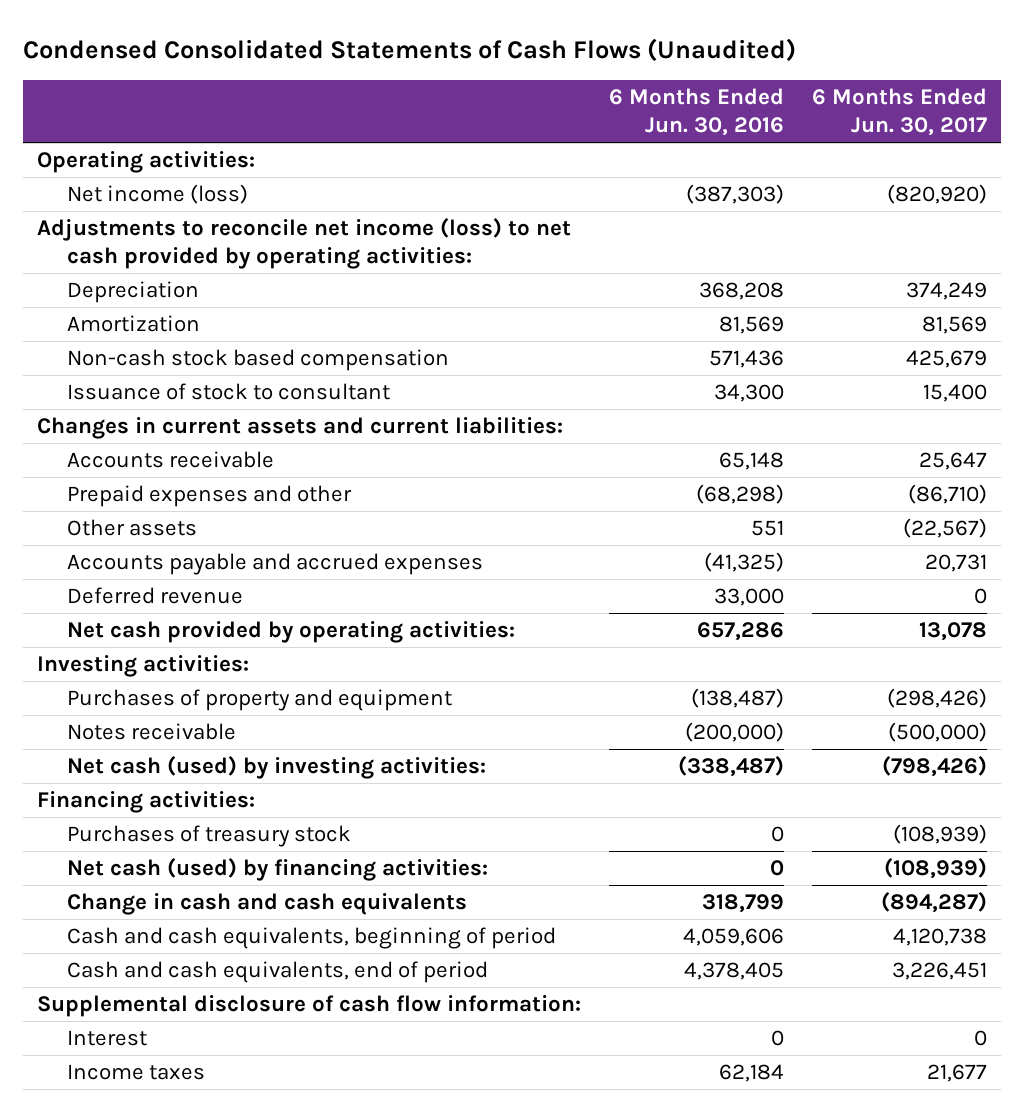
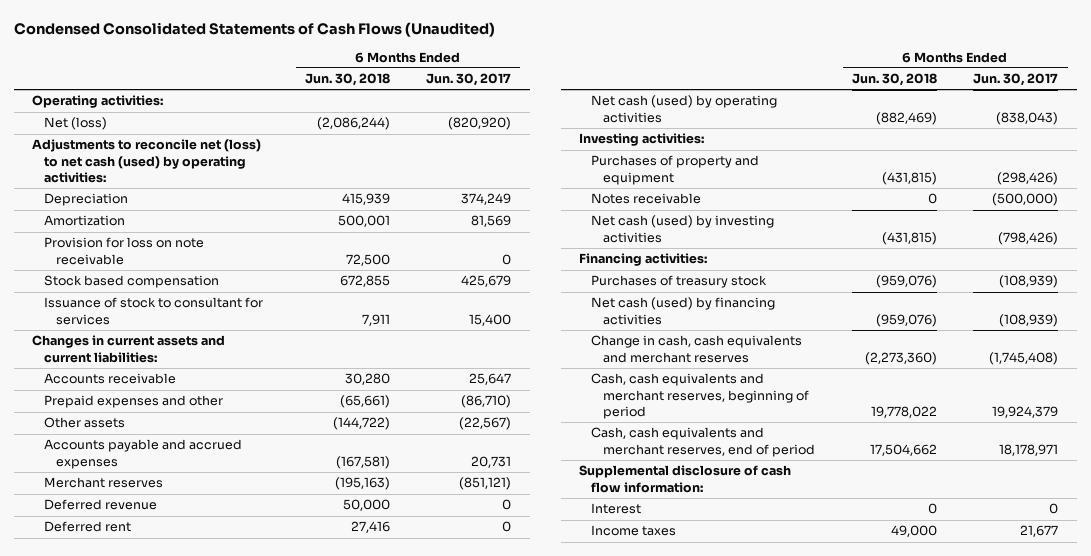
- | 6 Months Ended Jun. 30, 2016 | 6 Months Ended Jun. 30, 2017
+ | 6 Months Ended Jun. 30, 2018 | 6 Months Ended Jun. 30, 2017
- Net income (loss) | (387,303) | (820,920)
- Adjustments to reconcile net income (loss) to net cash provided by operating activities:
+ Net (loss) | (2,086,244) | (820,920)
+ Adjustments to reconcile net (loss) to net cash (used) by operating activities:
- Non-cash stock based compensation | 571,436 | 425,679
- Issuance of stock to consultant | 34,300 | 15,400
+ Provision for loss on note receivable | 72,500 | 0
+ Stock based compensation | 672,855 | 425,679
+ Issuance of stock to consultant for services | 7,911 | 15,400
+ Merchant reserves | (195,163) | (851,121)
- Net cash provided by operating activities: | 657,286 | 13,078
+ Deferred rent | 27,416 | 0
+ Net cash (used) by operating activities | (882,469) | (838,043)
- Net cash (used) by investing activities: | (338,487) | (798,426)
+ Net cash (used) by investing activities | (431,815) | (798,426)
- Net cash (used) by financing activities: | 0 | (108,939)
- Change in cash and cash equivalents | 318,799 | (894,287)
- Cash and cash equivalents, beginning of period | 4,059,606 | 4,120,738
- Cash and cash equivalents, end of period | 4,378,405 | 3,226,451
+ Net cash (used) by financing activities | (959,076) | (108,939)
+ Change in cash, cash equivalents and merchant reserves | (2,273,360) | (1,745,408)
+ Cash, cash equivalents and merchant reserves, beginning of period | 19,778,022 | 19,924,379
+ Cash, cash equivalents and merchant reserves, end of period | 17,504,662 | 18,178,971

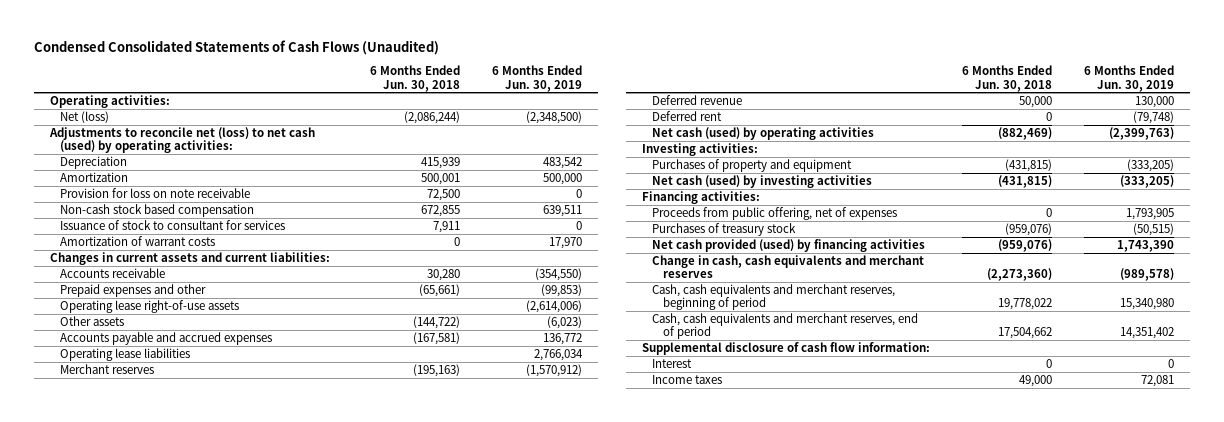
- | 6 Months Ended Jun. 30, 2018 | 6 Months Ended Jun. 30, 2017
+ | 6 Months Ended Jun. 30, 2018 | 6 Months Ended Jun. 30, 2019
- Stock based compensation | 672,855 | 425,679
+ Non-cash stock based compensation | 672,855 | 639,511
+ Amortization of warrant costs | 0 | 17,970
+ Operating lease right-of-use assets | | (2,614,006)
+ Operating lease liabilities | | 2,766,034
- Deferred rent | 27,416 | 0
+ Deferred rent | 0 | (79,748)
- Notes receivable | 0 | (500,000)
+ Proceeds from public offering, net of expenses | 0 | 1,793,905
- Net cash (used) by financing activities | (959,076) | (108,939)
+ Net cash provided (used) by financing activities | (959,076) | 1,743,390

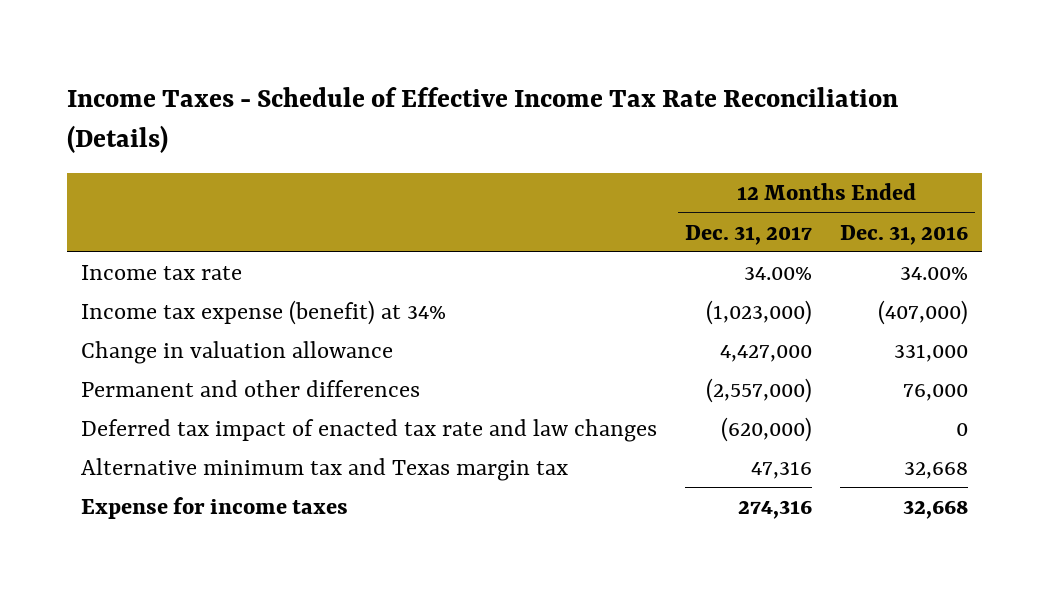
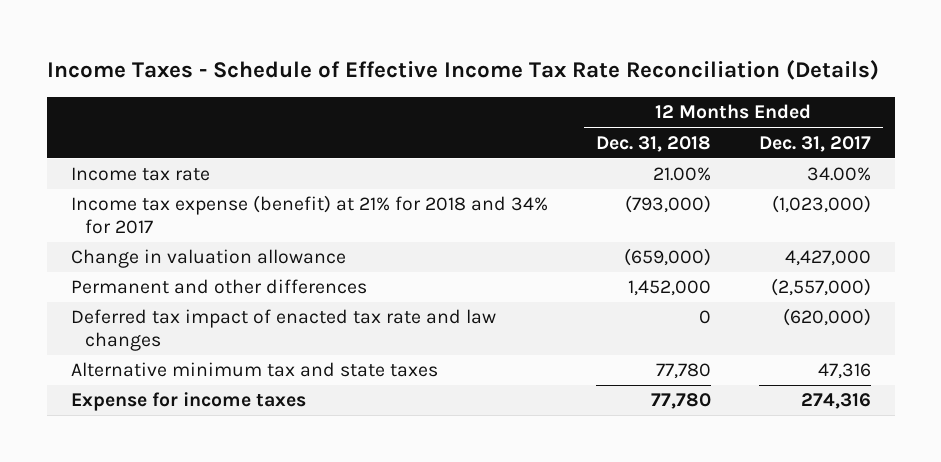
- | 12 Months Ended Dec. 31, 2017 | 12 Months Ended Dec. 31, 2016
+ | 12 Months Ended Dec. 31, 2018 | 12 Months Ended Dec. 31, 2017
- Income tax expense (benefit) at 34% | (1,023,000) | (407,000)
+ Income tax expense (benefit) at 21% for 2018 and 34% for 2017 | (793,000) | (1,023,000)
- Alternative minimum tax and Texas margin tax | 47,316 | 32,668
+ Alternative minimum tax and state taxes | 77,780 | 47,316

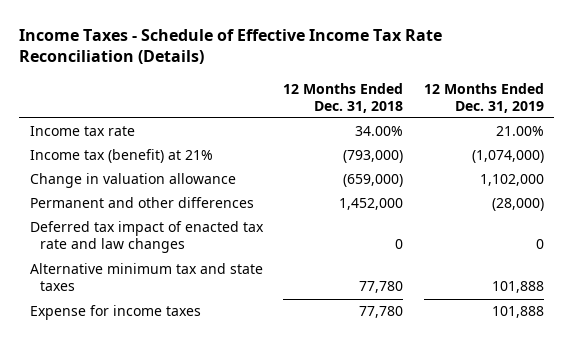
- | 12 Months Ended Dec. 31, 2018 | 12 Months Ended Dec. 31, 2017
+ | 12 Months Ended Dec. 31, 2018 | 12 Months Ended Dec. 31, 2019
- Income tax rate | 21.00% | 34.00%
- Income tax expense (benefit) at 21% for 2018 and 34% for 2017 | (793,000) | (1,023,000)
+ Income tax rate | 34.00% | 21.00%
+ Income tax (benefit) at 21% | (793,000) | (1,074,000)

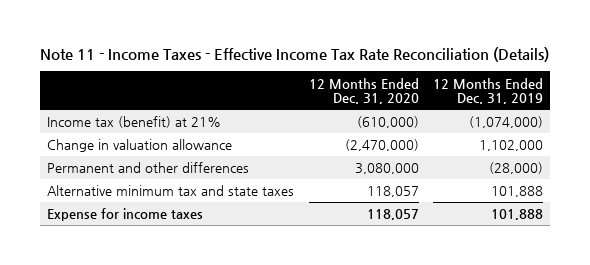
- Income Taxes - Schedule of Effective Income Tax Rate Reconciliation (Details)
+ Note 11 - Income Taxes - Effective Income Tax Rate Reconciliation (Details)
- | 12 Months Ended Dec. 31, 2018 | 12 Months Ended Dec. 31, 2019
+ | 12 Months Ended Dec. 31, 2020 | 12 Months Ended Dec. 31, 2019
- Income tax rate | 34.00% | 21.00%
- Deferred tax impact of enacted tax rate and law changes | 0 | 0

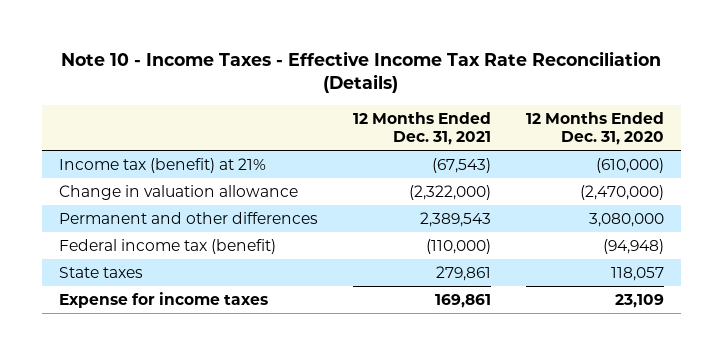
- Note 11 - Income Taxes - Effective Income Tax Rate Reconciliation (Details)
+ Note 10 - Income Taxes - Effective Income Tax Rate Reconciliation (Details)
- | 12 Months Ended Dec. 31, 2020 | 12 Months Ended Dec. 31, 2019
+ | 12 Months Ended Dec. 31, 2021 | 12 Months Ended Dec. 31, 2020
- Alternative minimum tax and state taxes | 118,057 | 101,888
- Expense for income taxes | 118,057 | 101,888
+ Federal income tax (benefit) | (110,000) | (94,948)
+ State taxes | 279,861 | 118,057
+ Expense for income taxes | 169,861 | 23,109

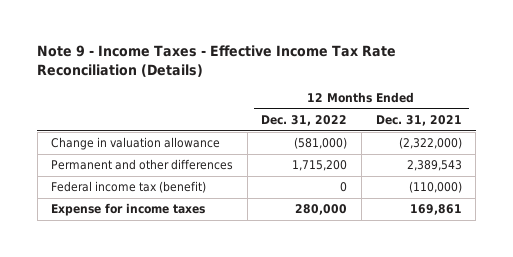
- Note 10 - Income Taxes - Effective Income Tax Rate Reconciliation (Details)
+ Note 9 - Income Taxes - Effective Income Tax Rate Reconciliation (Details)
- | 12 Months Ended Dec. 31, 2021 | 12 Months Ended Dec. 31, 2020
+ | 12 Months Ended Dec. 31, 2022 | 12 Months Ended Dec. 31, 2021
- Income tax (benefit) at 21% | (67,543) | (610,000)
- State taxes | 279,861 | 118,057

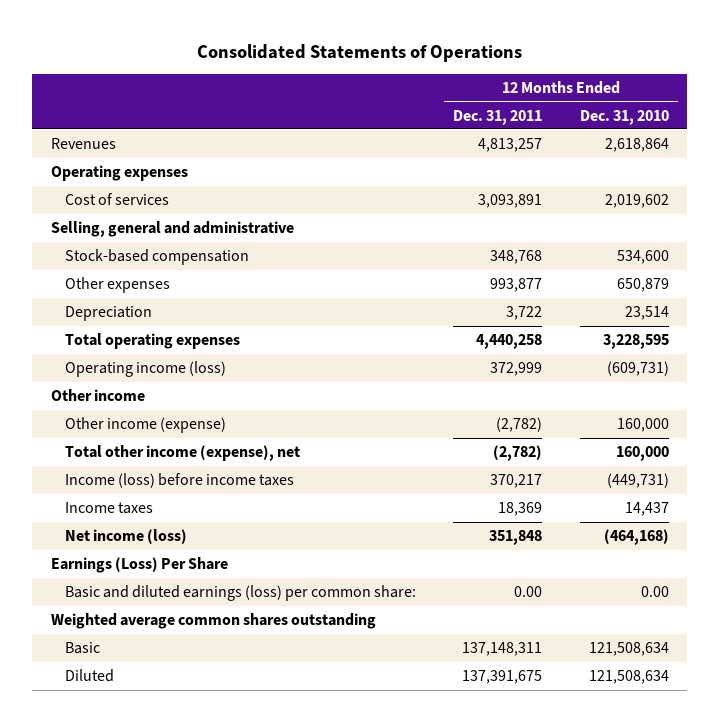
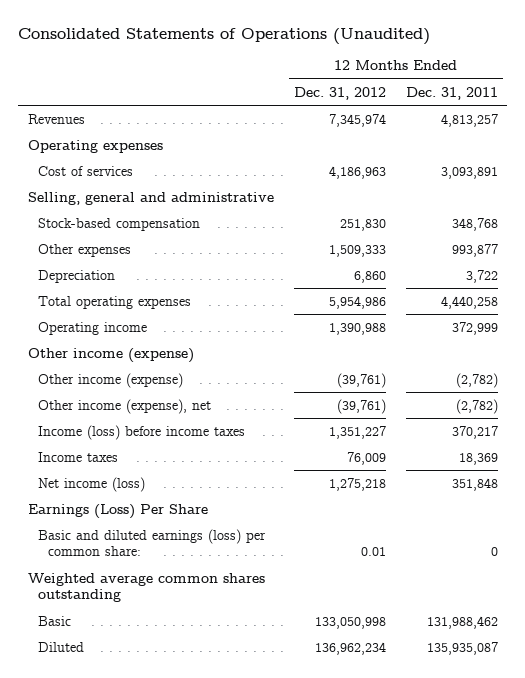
- Consolidated Statements of Operations
+ Consolidated Statements of Operations (Unaudited)
- | 12 Months Ended Dec. 31, 2011 | 12 Months Ended Dec. 31, 2010
+ | 12 Months Ended Dec. 31, 2012 | 12 Months Ended Dec. 31, 2011
- Operating income (loss) | 372,999 | (609,731)
- Other income
+ Operating income | 1,390,988 | 372,999
+ Other income (expense)
- Total other income (expense), net | (2,782) | 160,000
+ Other income (expense), net | (39,761) | (2,782)
- Basic and diluted earnings (loss) per common share: | 0.00 | 0.00
+ Basic and diluted earnings (loss) per common share: | 0.01 | 0
- Basic | 137,148,311 | 121,508,634
- Diluted | 137,391,675 | 121,508,634
+ Basic | 133,050,998 | 131,988,462
+ Diluted | 136,962,234 | 135,935,087

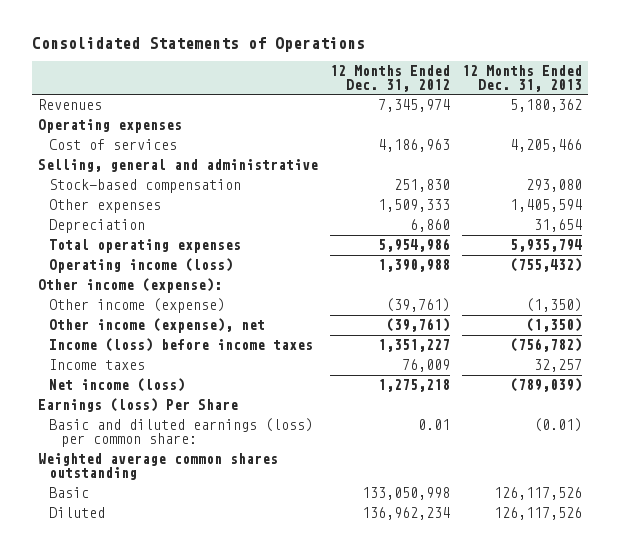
- Consolidated Statements of Operations (Unaudited)
+ Consolidated Statements of Operations
- | 12 Months Ended Dec. 31, 2012 | 12 Months Ended Dec. 31, 2011
+ | 12 Months Ended Dec. 31, 2012 | 12 Months Ended Dec. 31, 2013
- Operating income | 1,390,988 | 372,999
- Other income (expense)
+ Operating income (loss) | 1,390,988 | (755,432)
+ Other income (expense):
- Earnings (Loss) Per Share
+ Earnings (loss) Per Share

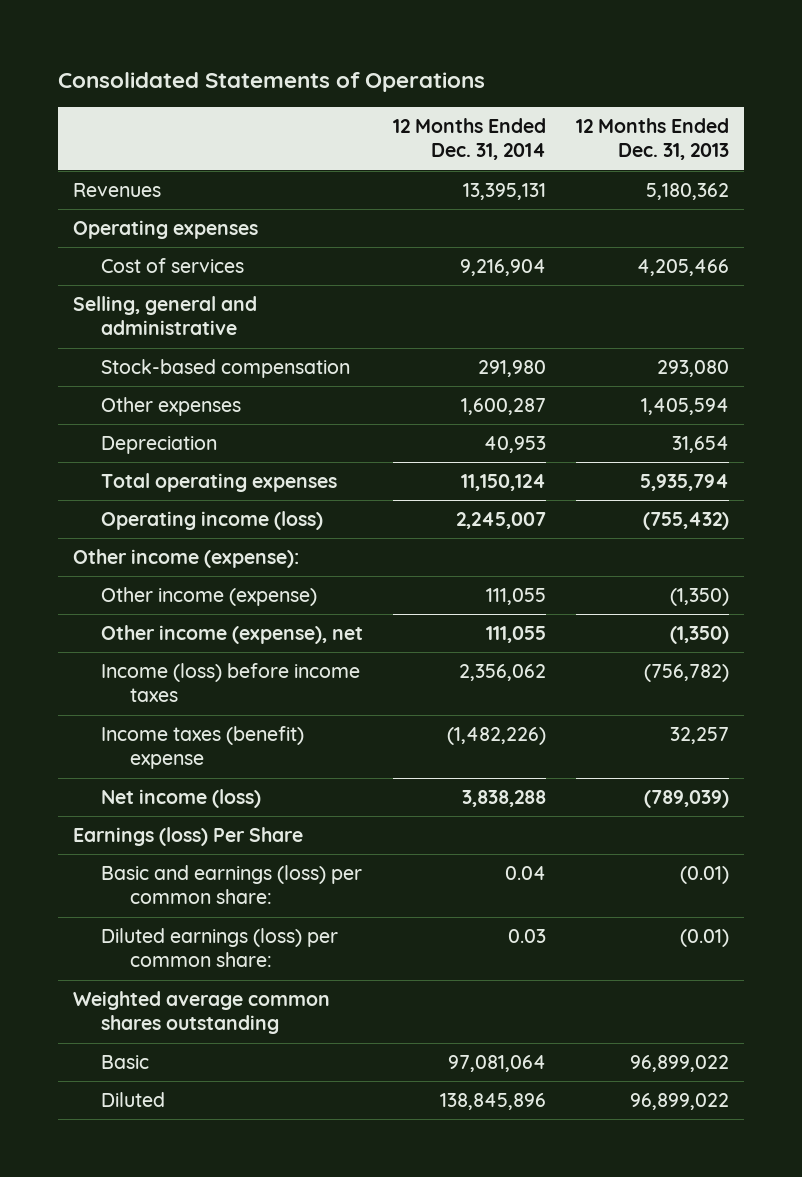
- | 12 Months Ended Dec. 31, 2012 | 12 Months Ended Dec. 31, 2013
+ | 12 Months Ended Dec. 31, 2014 | 12 Months Ended Dec. 31, 2013
- Income taxes | 76,009 | 32,257
+ Income taxes (benefit) expense | (1,482,226) | 32,257
- Basic and diluted earnings (loss) per common share: | 0.01 | (0.01)
+ Basic and earnings (loss) per common share: | 0.04 | (0.01)
+ Diluted earnings (loss) per common share: | 0.03 | (0.01)
- Basic | 133,050,998 | 126,117,526
- Diluted | 136,962,234 | 126,117,526
+ Basic | 97,081,064 | 96,899,022
+ Diluted | 138,845,896 | 96,899,022

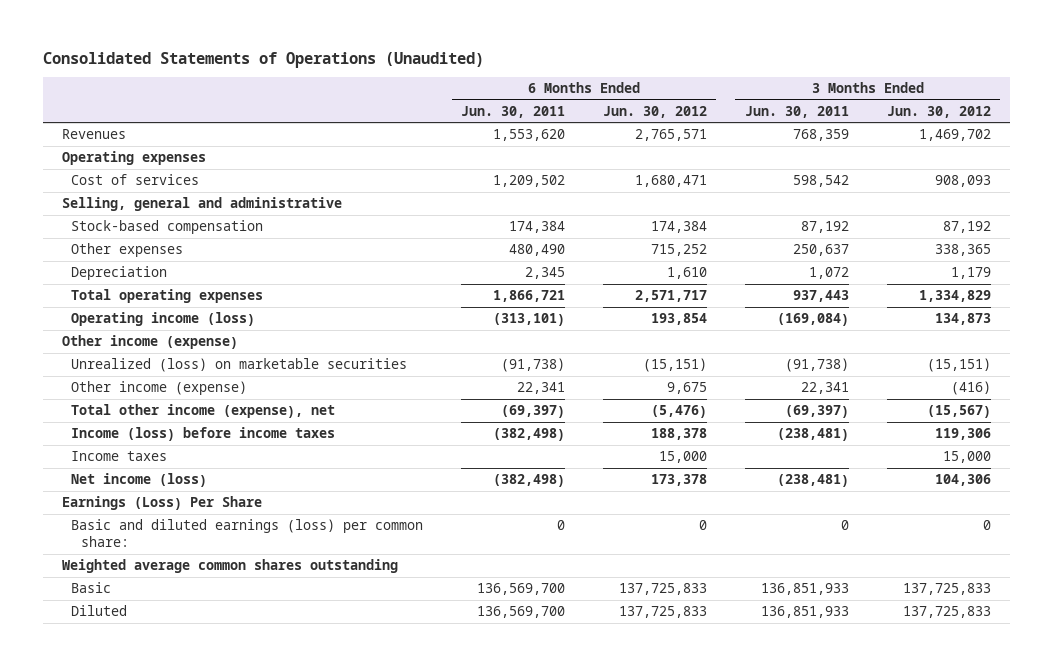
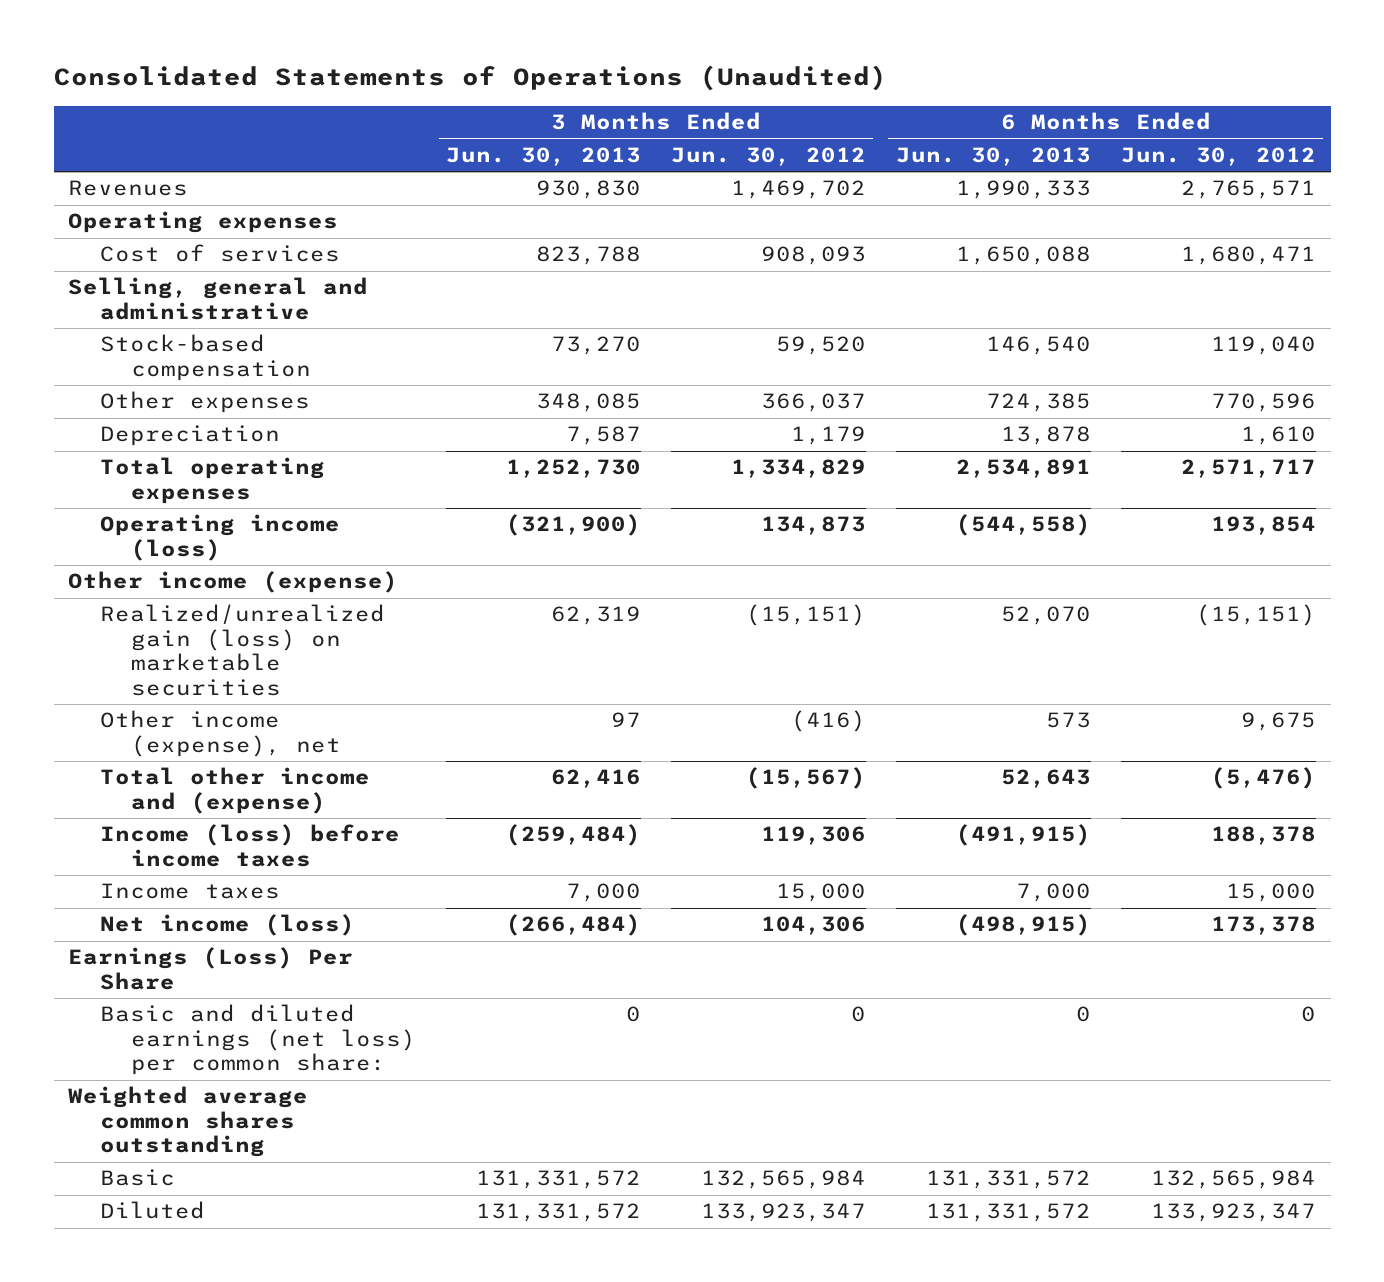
- | 6 Months Ended Jun. 30, 2011 | 6 Months Ended Jun. 30, 2012 | 3 Months Ended Jun. 30, 2011 | 3 Months Ended Jun. 30, 2012
+ | 3 Months Ended Jun. 30, 2013 | 3 Months Ended Jun. 30, 2012 | 6 Months Ended Jun. 30, 2013 | 6 Months Ended Jun. 30, 2012
- Stock-based compensation | 174,384 | 174,384 | 87,192 | 87,192
- Other expenses | 480,490 | 715,252 | 250,637 | 338,365
+ Stock-based compensation | 73,270 | 59,520 | 146,540 | 119,040
+ Other expenses | 348,085 | 366,037 | 724,385 | 770,596
- Unrealized (loss) on marketable securities | (91,738) | (15,151) | (91,738) | (15,151)
- Other income (expense) | 22,341 | 9,675 | 22,341 | (416)
- Total other income (expense), net | (69,397) | (5,476) | (69,397) | (15,567)
+ Realized/unrealized gain (loss) on marketable securities | 62,319 | (15,151) | 52,070 | (15,151)
+ Other income (expense), net | 97 | (416) | 573 | 9,675
+ Total other income and (expense) | 62,416 | (15,567) | 52,643 | (5,476)
- Basic and diluted earnings (loss) per common share: | 0 | 0 | 0 | 0
+ Basic and diluted earnings (net loss) per common share: | 0 | 0 | 0 | 0
- Basic | 136,569,700 | 137,725,833 | 136,851,933 | 137,725,833
- Diluted | 136,569,700 | 137,725,833 | 136,851,933 | 137,725,833
+ Basic | 131,331,572 | 132,565,984 | 131,331,572 | 132,565,984
+ Diluted | 131,331,572 | 133,923,347 | 131,331,572 | 133,923,347

